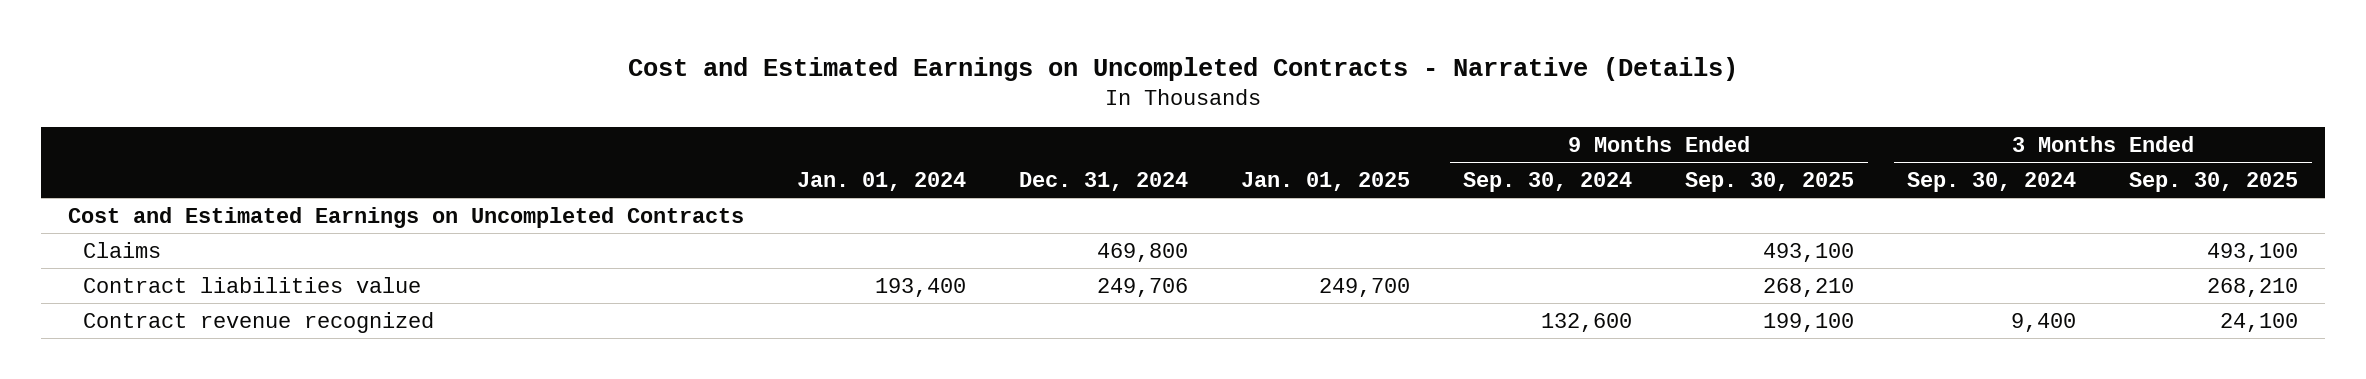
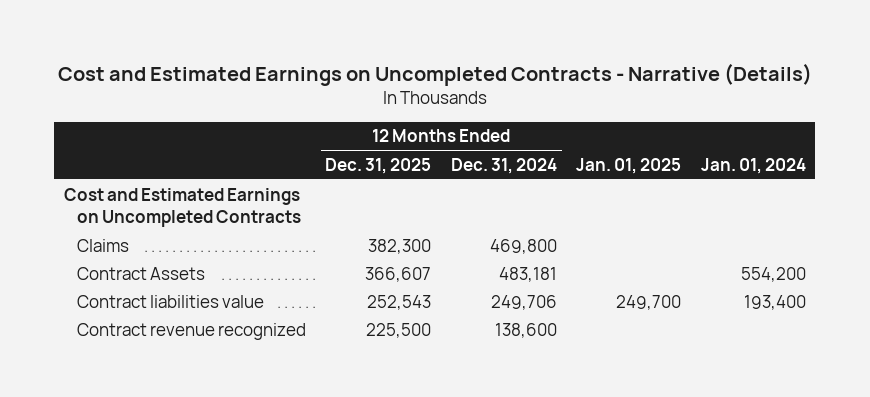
- | Jan. 01, 2024 | Dec. 31, 2024 | Jan. 01, 2025 | 9 Months Ended Sep. 30, 2024 | 9 Months Ended Sep. 30, 2025 | 3 Months Ended Sep. 30, 2024 | 3 Months Ended Sep. 30, 2025
+ | 12 Months Ended Dec. 31, 2025 | 12 Months Ended Dec. 31, 2024 | Jan. 01, 2025 | Jan. 01, 2024
+ Contract Assets | 366,607 | 483,181 | | 554,200

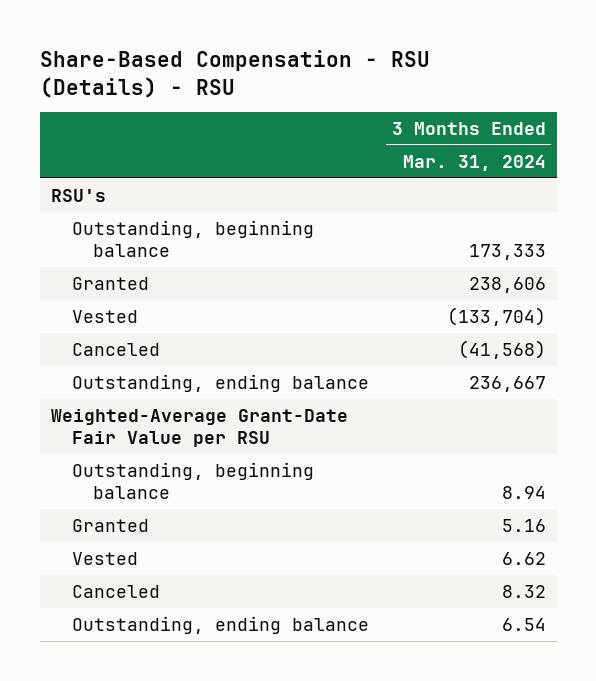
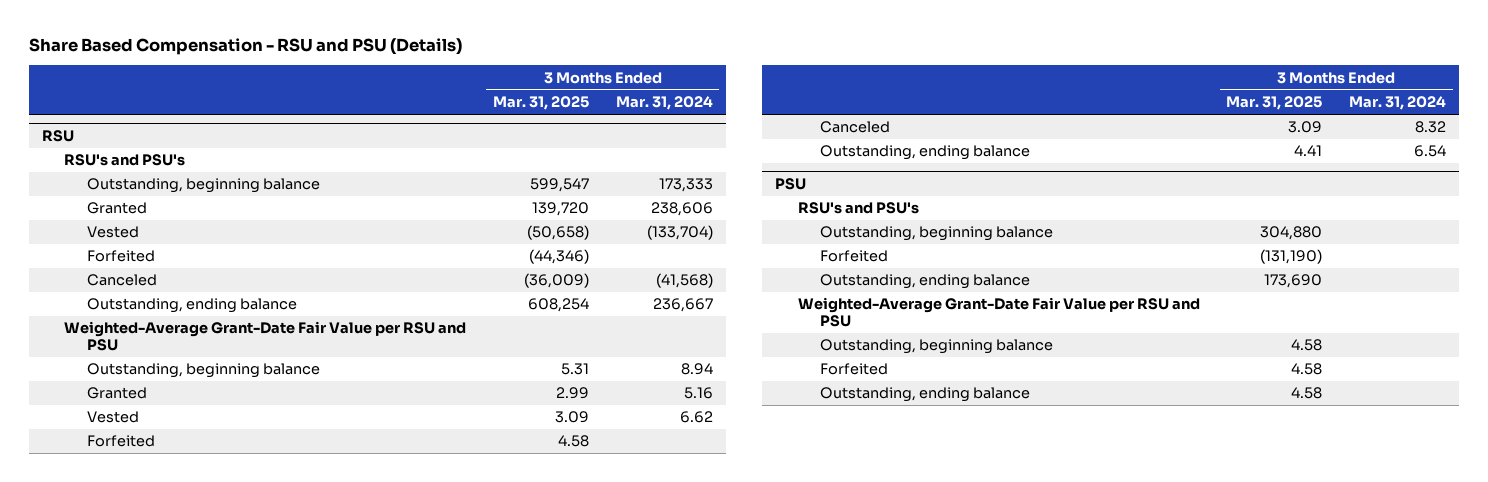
- Share-Based Compensation - RSU (Details) - RSU
+ Share Based Compensation - RSU and PSU (Details)
- | 3 Months Ended Mar. 31, 2024
+ | 3 Months Ended Mar. 31, 2025 | 3 Months Ended Mar. 31, 2024
- RSU's
+ RSU
+ RSU's and PSU's
+ Forfeited | (44,346) |
- Weighted-Average Grant-Date Fair Value per RSU
+ Weighted-Average Grant-Date Fair Value per RSU and PSU
+ Forfeited | 4.58 |
+ PSU
+ RSU's and PSU's
+ Outstanding, beginning balance | 304,880 |
+ Forfeited | (131,190) |
+ Outstanding, ending balance | 173,690 |
+ Weighted-Average Grant-Date Fair Value per RSU and PSU
+ Outstanding, beginning balance | 4.58 |
+ Forfeited | 4.58 |
+ Outstanding, ending balance | 4.58 |

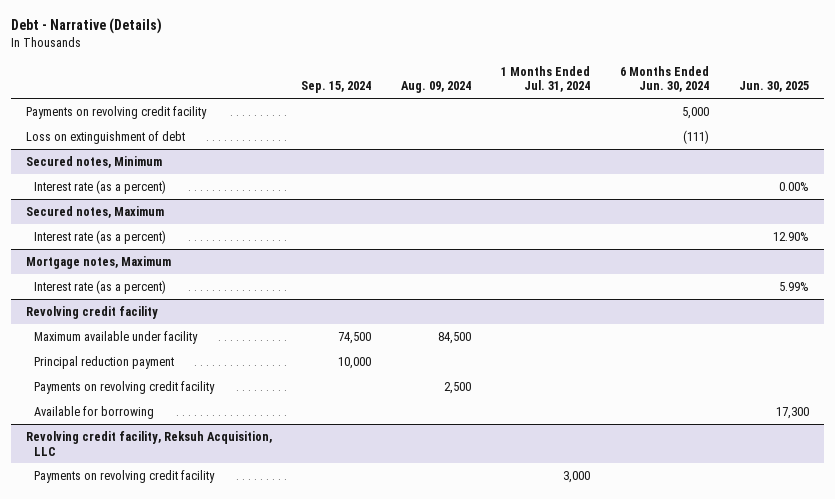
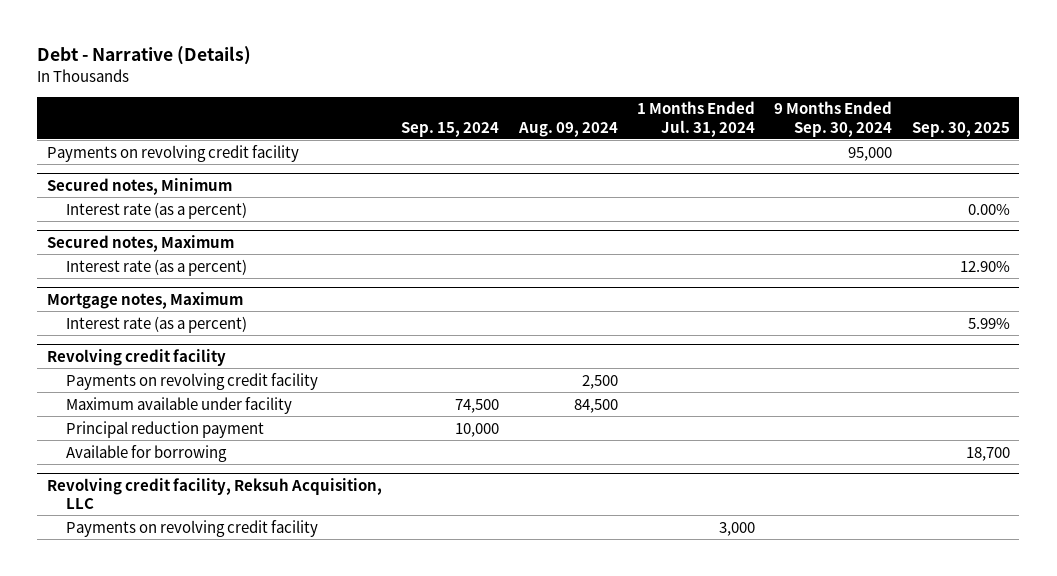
- | Sep. 15, 2024 | Aug. 09, 2024 | 1 Months Ended Jul. 31, 2024 | 6 Months Ended Jun. 30, 2024 | Jun. 30, 2025
+ | Sep. 15, 2024 | Aug. 09, 2024 | 1 Months Ended Jul. 31, 2024 | 9 Months Ended Sep. 30, 2024 | Sep. 30, 2025
- Loss on extinguishment of debt | | | | (111) |
@ Revolving credit facility
moved up: Payments on revolving credit facility | | 2,500 | | |

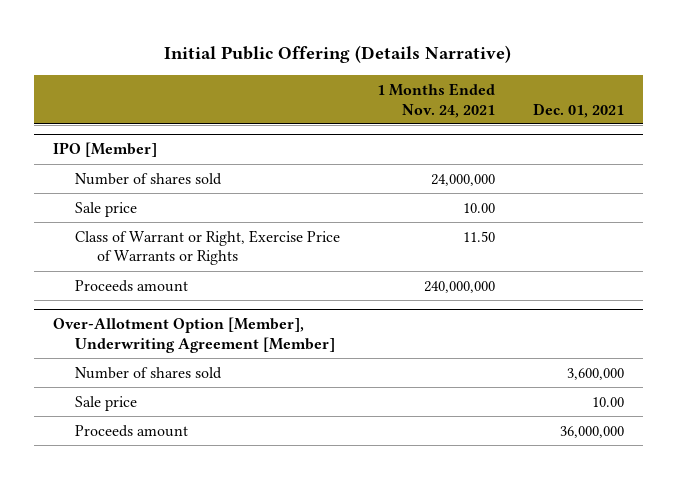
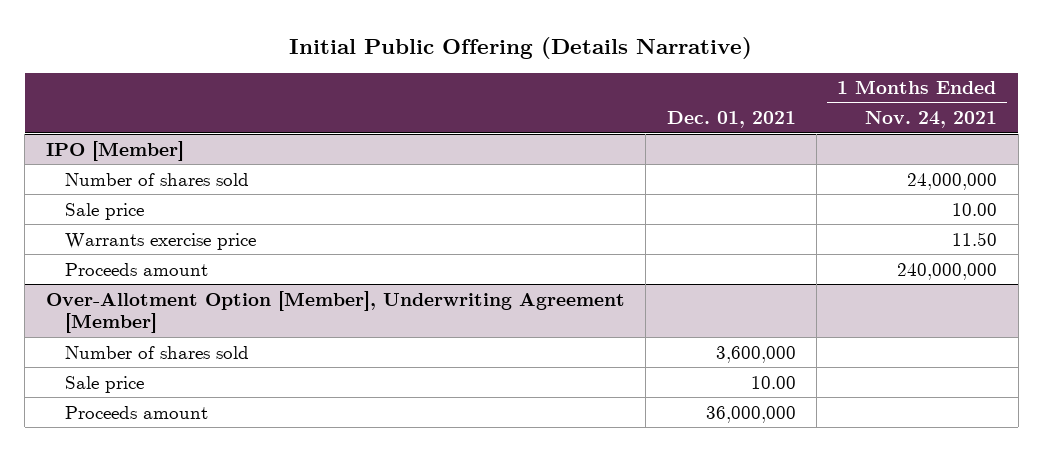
- | 1 Months Ended Nov. 24, 2021 | Dec. 01, 2021
+ | Dec. 01, 2021 | 1 Months Ended Nov. 24, 2021
@ IPO [Member]
- Class of Warrant or Right, Exercise Price of Warrants or Rights | 11.50 |
+ Warrants exercise price | | 11.50

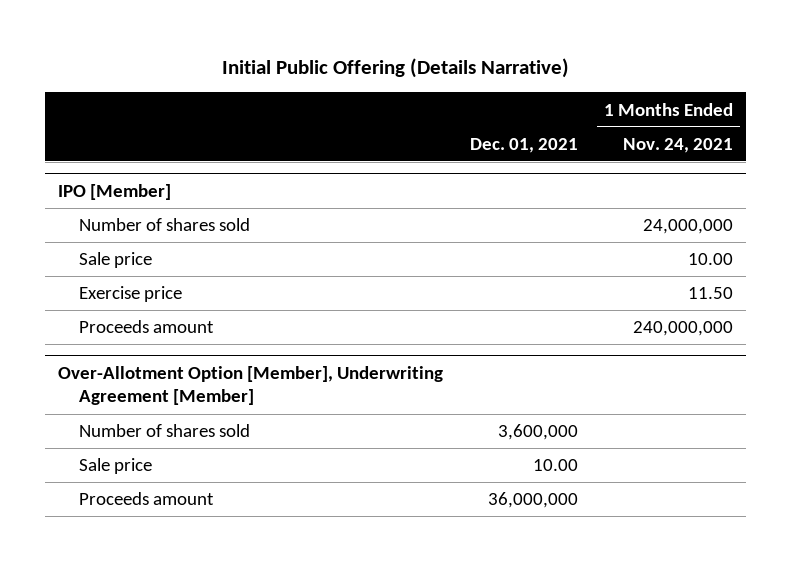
@ IPO [Member]
- Warrants exercise price | | 11.50
+ Exercise price | | 11.50

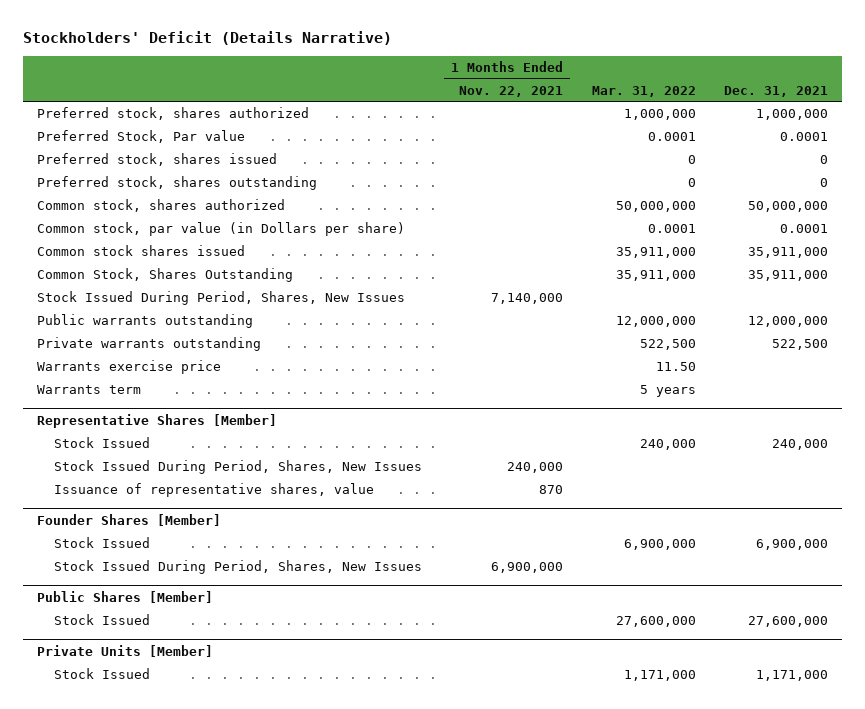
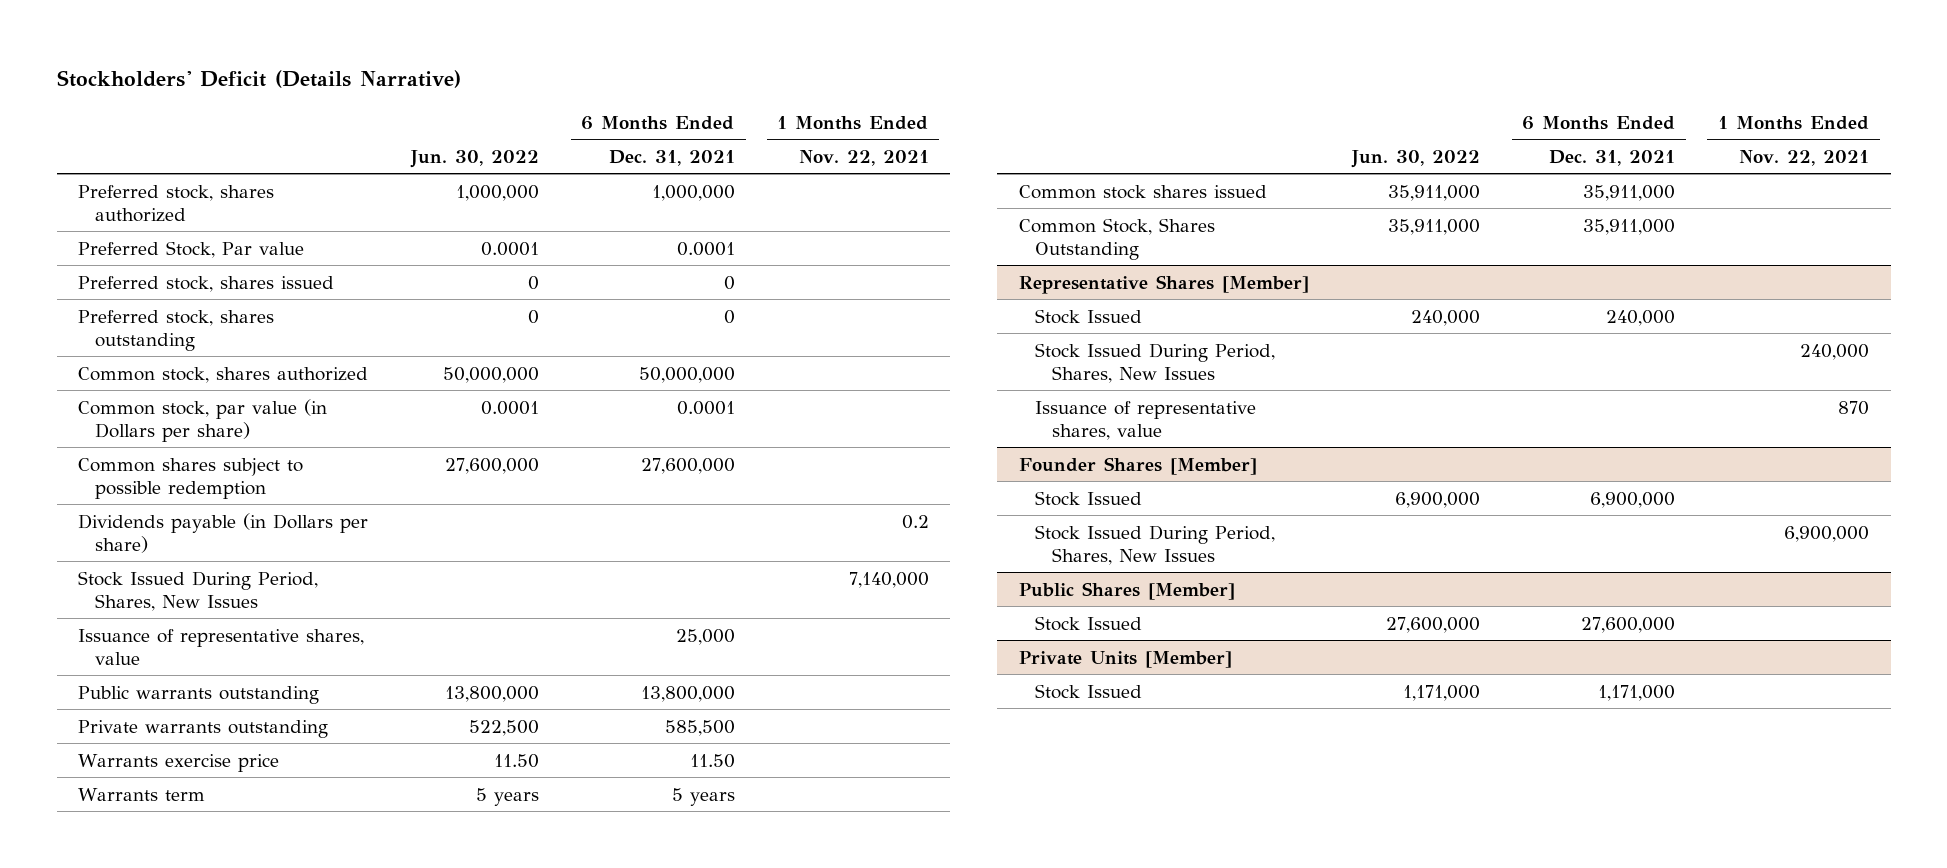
- | 1 Months Ended Nov. 22, 2021 | Mar. 31, 2022 | Dec. 31, 2021
+ | Jun. 30, 2022 | 6 Months Ended Dec. 31, 2021 | 1 Months Ended Nov. 22, 2021
+ Common shares subject to possible redemption | 27,600,000 | 27,600,000 |
+ Dividends payable (in Dollars per share) | | | 0.2
+ Issuance of representative shares, value | | 25,000 |
moved down: Common stock shares issued | 35,911,000 | 35,911,000 |
moved down: Common Stock, Shares Outstanding | 35,911,000 | 35,911,000 |

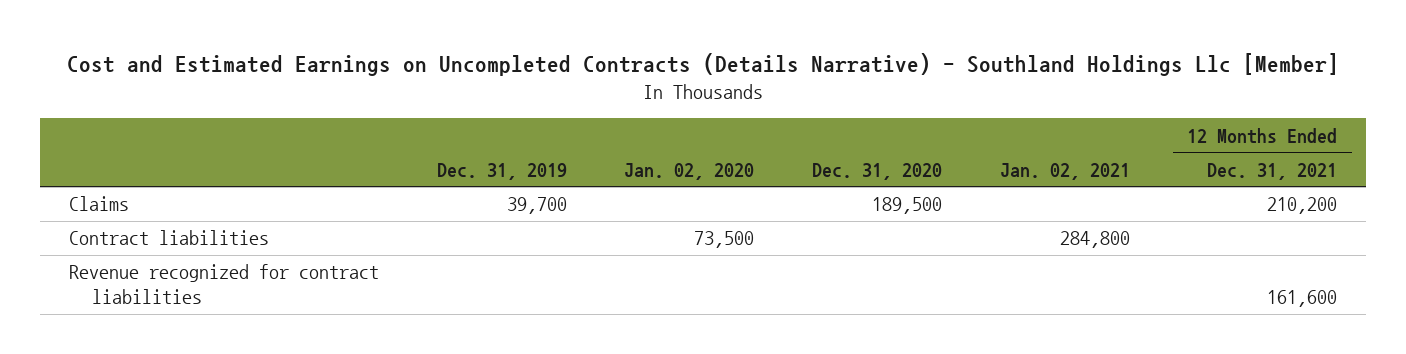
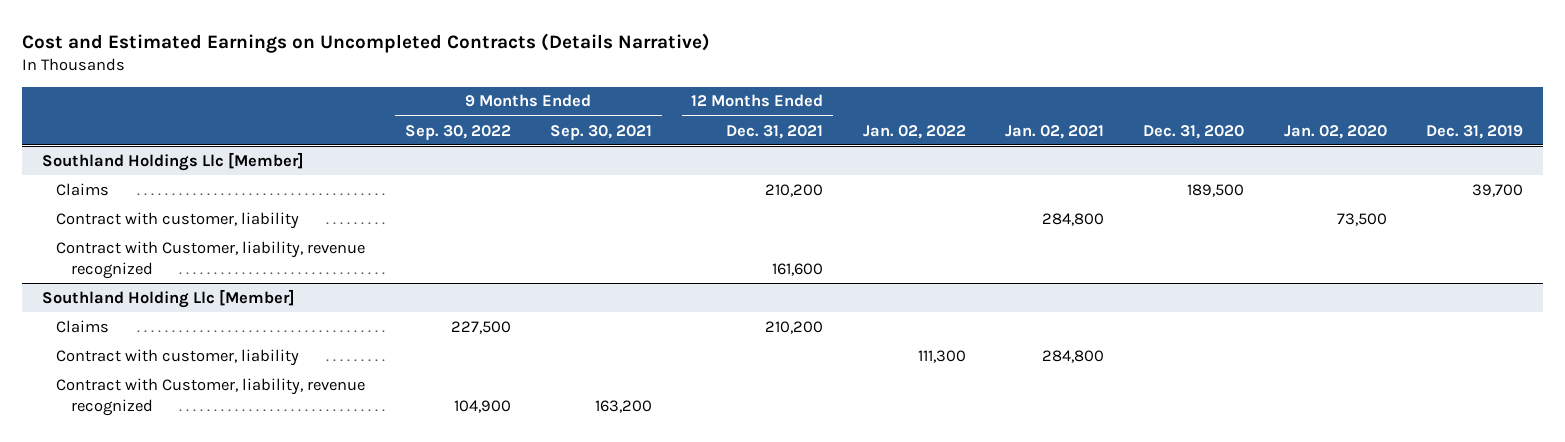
- Cost and Estimated Earnings on Uncompleted Contracts (Details Narrative) - Southland Holdings Llc [Member]
+ Cost and Estimated Earnings on Uncompleted Contracts (Details Narrative)
- | Dec. 31, 2019 | Jan. 02, 2020 | Dec. 31, 2020 | Jan. 02, 2021 | 12 Months Ended Dec. 31, 2021
+ | 9 Months Ended Sep. 30, 2022 | 9 Months Ended Sep. 30, 2021 | 12 Months Ended Dec. 31, 2021 | Jan. 02, 2022 | Jan. 02, 2021 | Dec. 31, 2020 | Jan. 02, 2020 | Dec. 31, 2019
+ Southland Holdings Llc [Member]
- Contract liabilities | | 73,500 | | 284,800 |
- Revenue recognized for contract liabilities | | | | | 161,600
+ Contract with customer, liability | | | | | 284,800 | | 73,500 |
+ Contract with Customer, liability, revenue recognized | | | 161,600 | | | | |
+ Southland Holding Llc [Member]
+ Claims | 227,500 | | 210,200 | | | | |
+ Contract with customer, liability | | | | 111,300 | 284,800 | | |
+ Contract with Customer, liability, revenue recognized | 104,900 | 163,200 | | | | | |

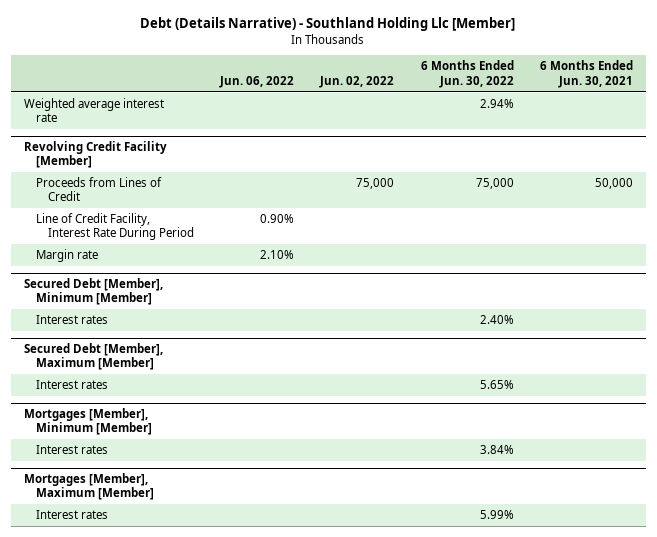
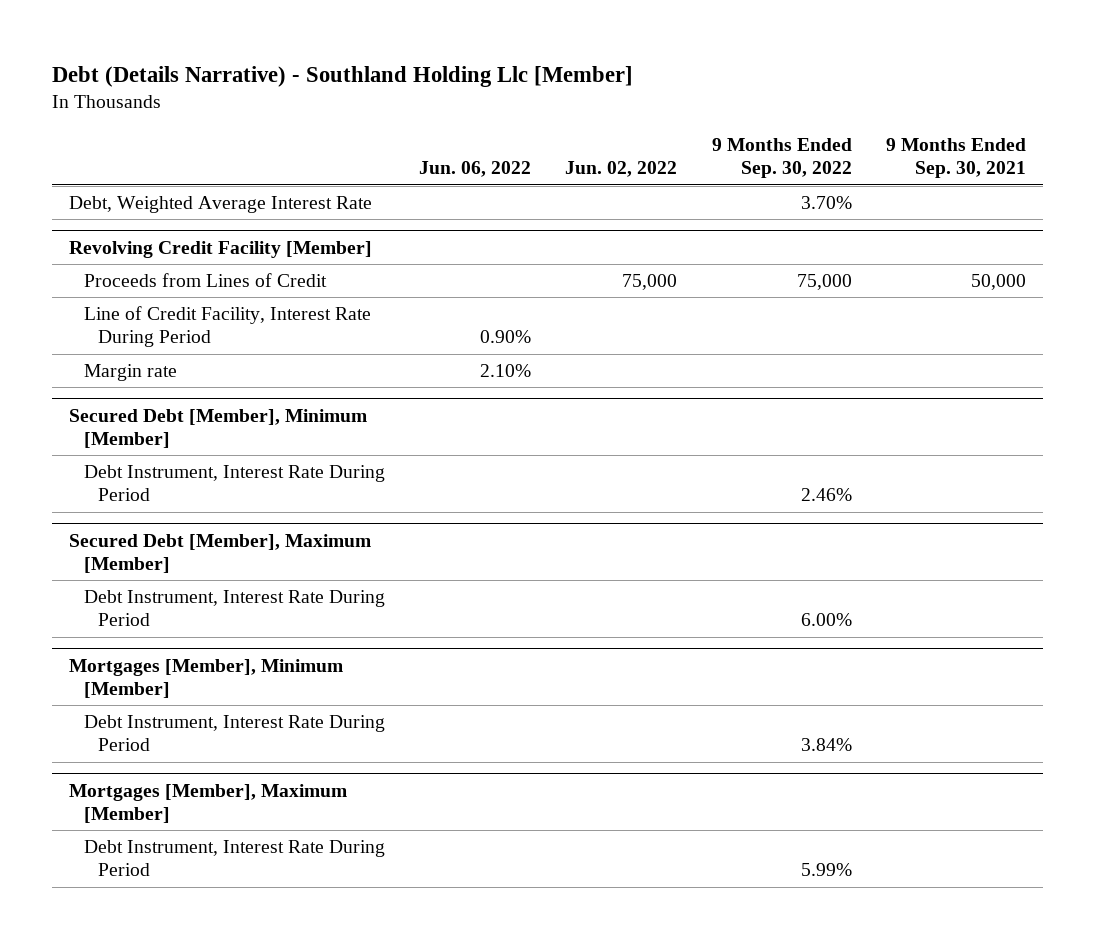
- | Jun. 06, 2022 | Jun. 02, 2022 | 6 Months Ended Jun. 30, 2022 | 6 Months Ended Jun. 30, 2021
+ | Jun. 06, 2022 | Jun. 02, 2022 | 9 Months Ended Sep. 30, 2022 | 9 Months Ended Sep. 30, 2021
- Weighted average interest rate | | | 2.94% |
+ Debt, Weighted Average Interest Rate | | | 3.70% |
@ Secured Debt [Member], Minimum [Member]
- Interest rates | | | 2.40% |
+ Debt Instrument, Interest Rate During Period | | | 2.46% |
@ Secured Debt [Member], Maximum [Member]
- Interest rates | | | 5.65% |
+ Debt Instrument, Interest Rate During Period | | | 6.00% |
@ Mortgages [Member], Minimum [Member]
- Interest rates | | | 3.84% |
+ Debt Instrument, Interest Rate During Period | | | 3.84% |
@ Mortgages [Member], Maximum [Member]
- Interest rates | | | 5.99% |
+ Debt Instrument, Interest Rate During Period | | | 5.99% |

